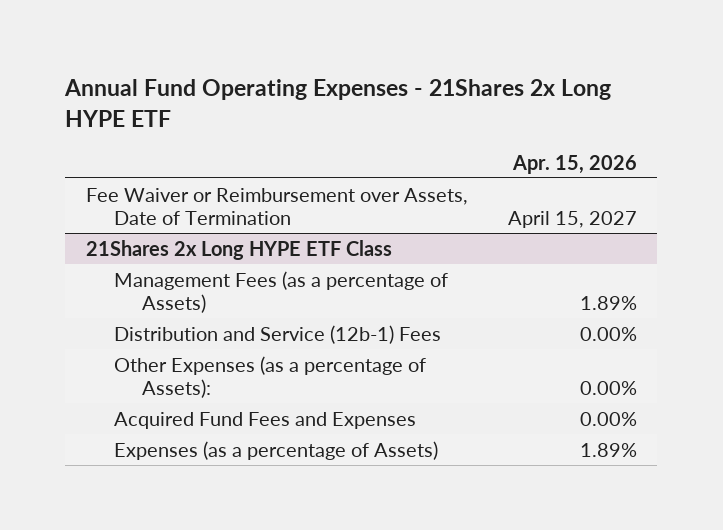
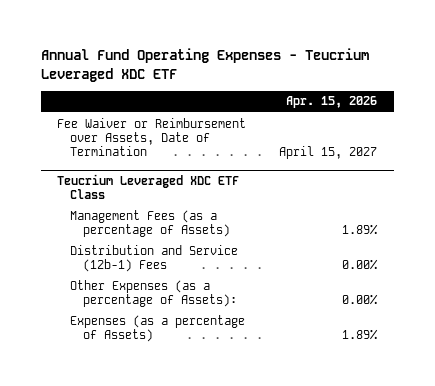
- Annual Fund Operating Expenses - 21Shares 2x Long HYPE ETF
+ Annual Fund Operating Expenses - Teucrium Leveraged XDC ETF
- 21Shares 2x Long HYPE ETF Class
+ Teucrium Leveraged XDC ETF Class
- Acquired Fund Fees and Expenses | 0.00%

